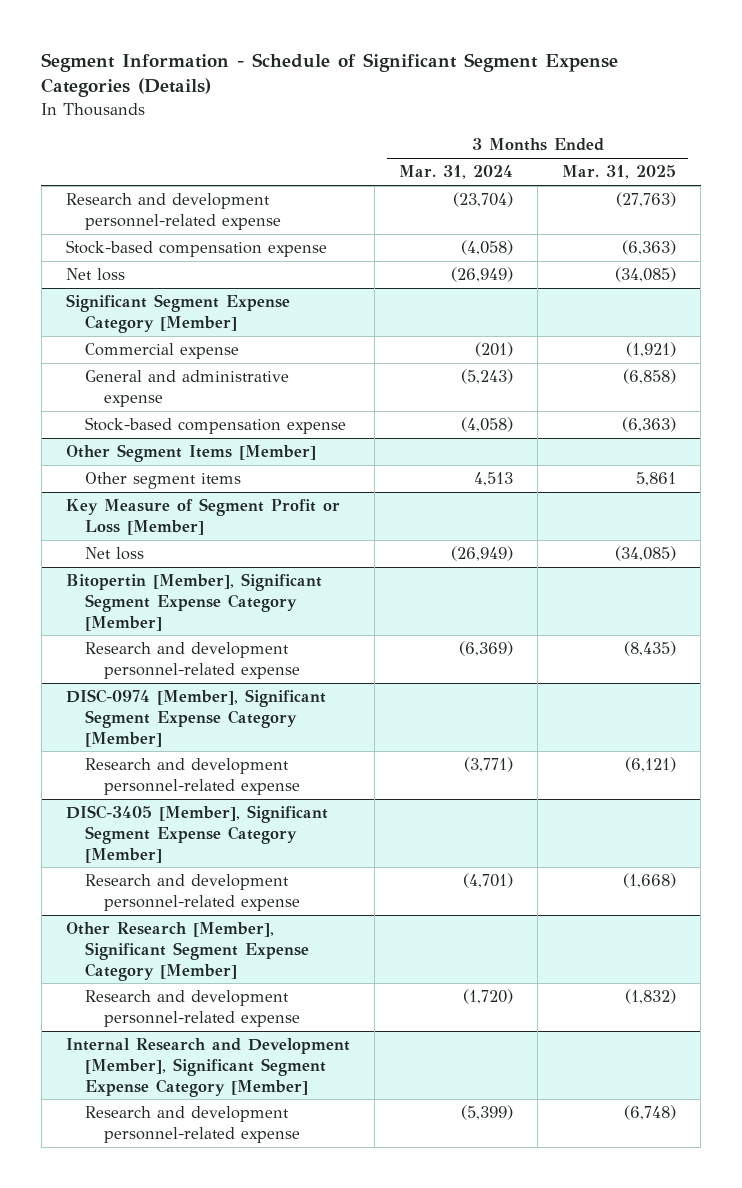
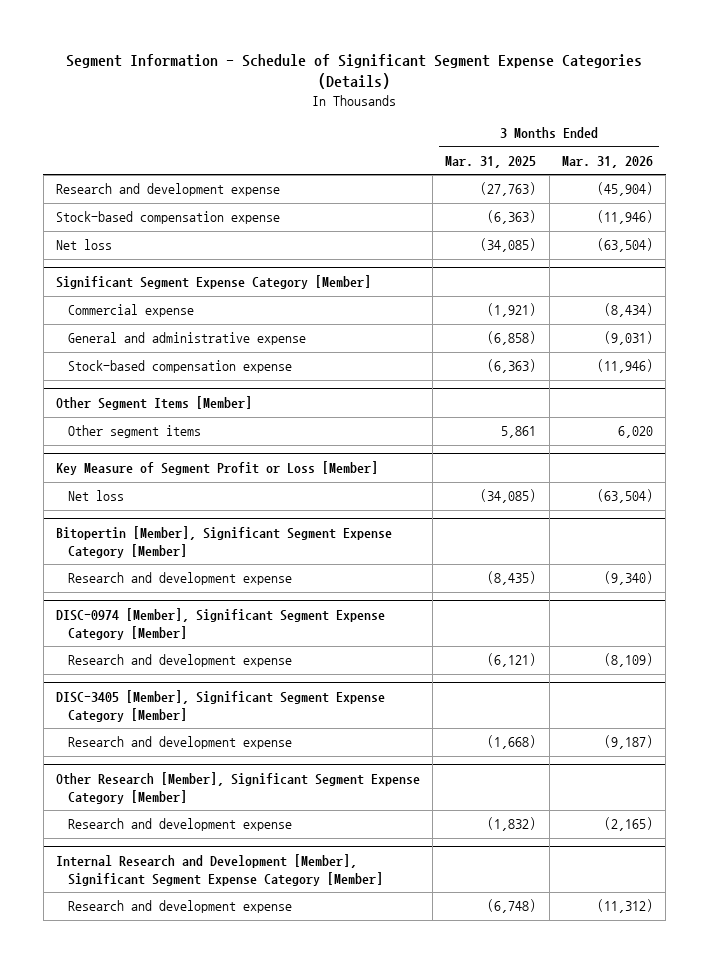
- | 3 Months Ended Mar. 31, 2024 | 3 Months Ended Mar. 31, 2025
+ | 3 Months Ended Mar. 31, 2025 | 3 Months Ended Mar. 31, 2026
- Research and development personnel-related expense | (23,704) | (27,763)
+ Research and development expense | (27,763) | (45,904)
@ Bitopertin [Member], Significant Segment Expense Category [Member]
- Research and development personnel-related expense | (6,369) | (8,435)
+ Research and development expense | (8,435) | (9,340)
@ DISC-0974 [Member], Significant Segment Expense Category [Member]
- Research and development personnel-related expense | (3,771) | (6,121)
+ Research and development expense | (6,121) | (8,109)
@ DISC-3405 [Member], Significant Segment Expense Category [Member]
- Research and development personnel-related expense | (4,701) | (1,668)
+ Research and development expense | (1,668) | (9,187)
@ Other Research [Member], Significant Segment Expense Category [Member]
- Research and development personnel-related expense | (1,720) | (1,832)
+ Research and development expense | (1,832) | (2,165)
@ Internal Research and Development [Member], Significant Segment Expense Category [Member]
- Research and development personnel-related expense | (5,399) | (6,748)
+ Research and development expense | (6,748) | (11,312)

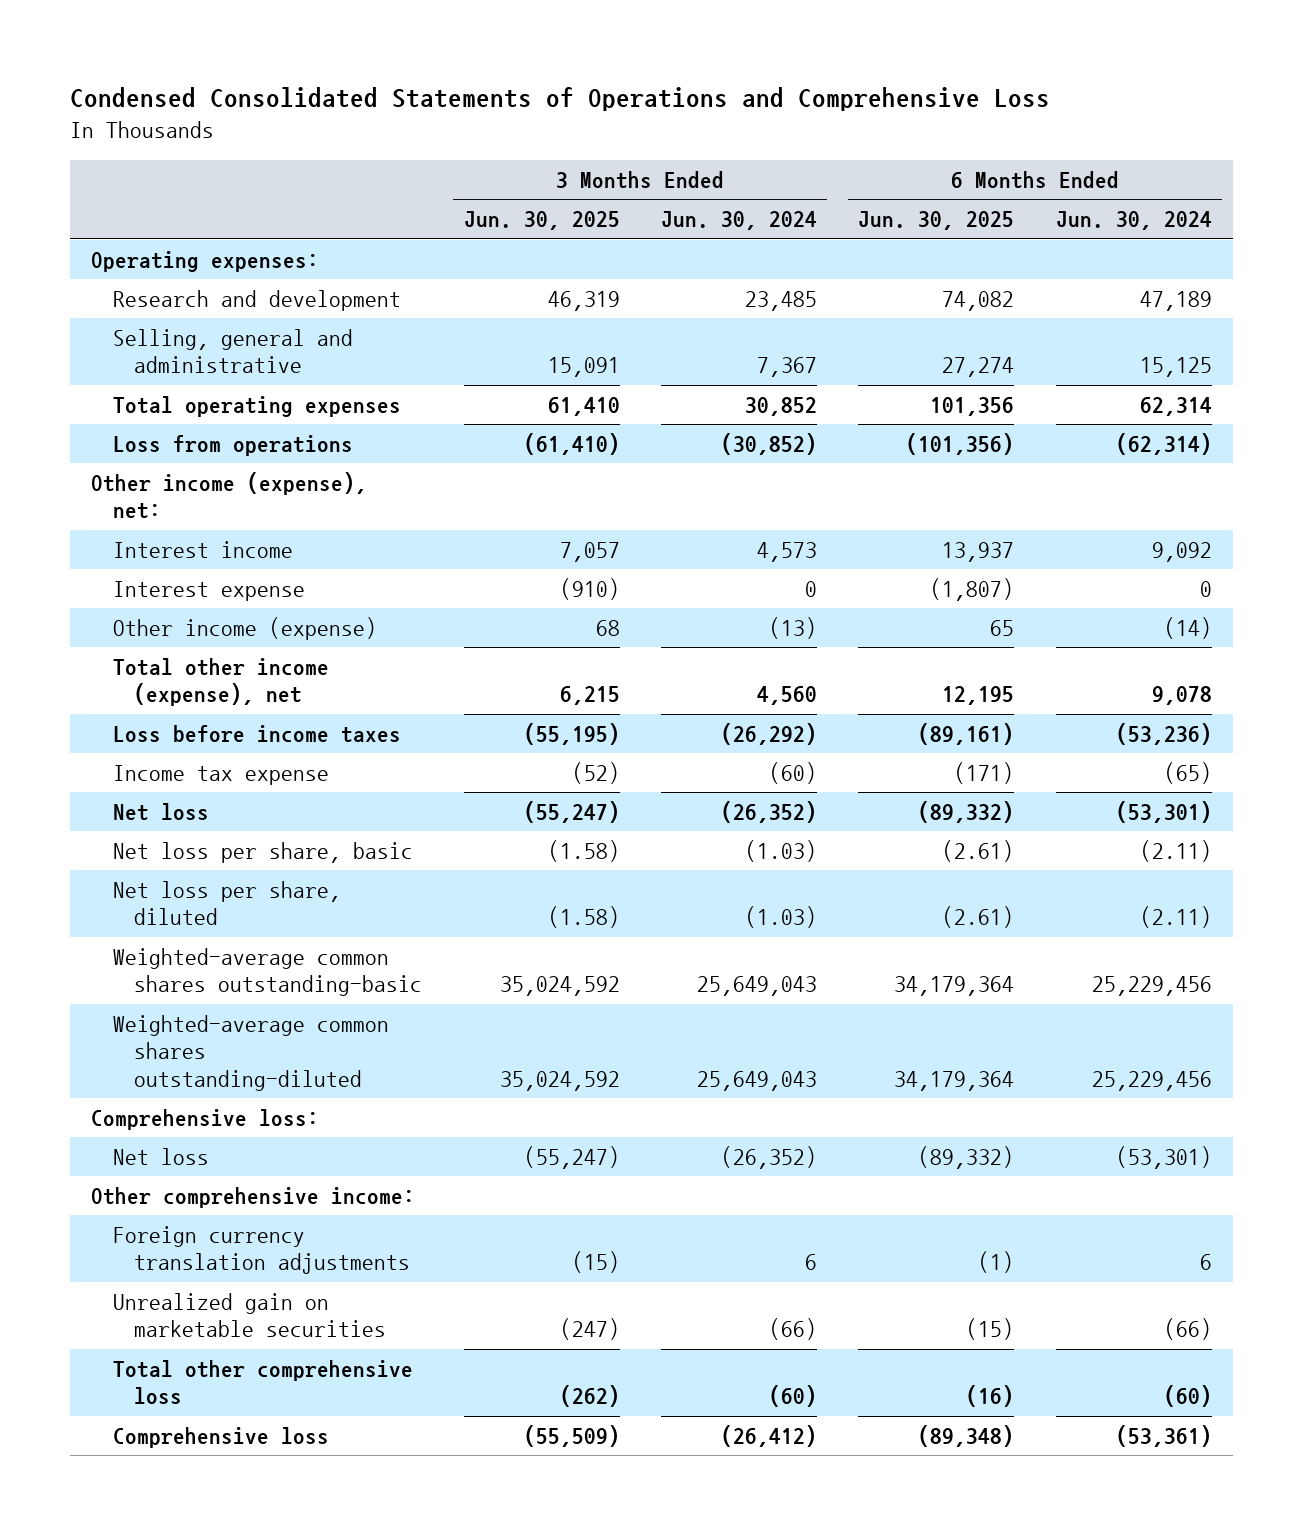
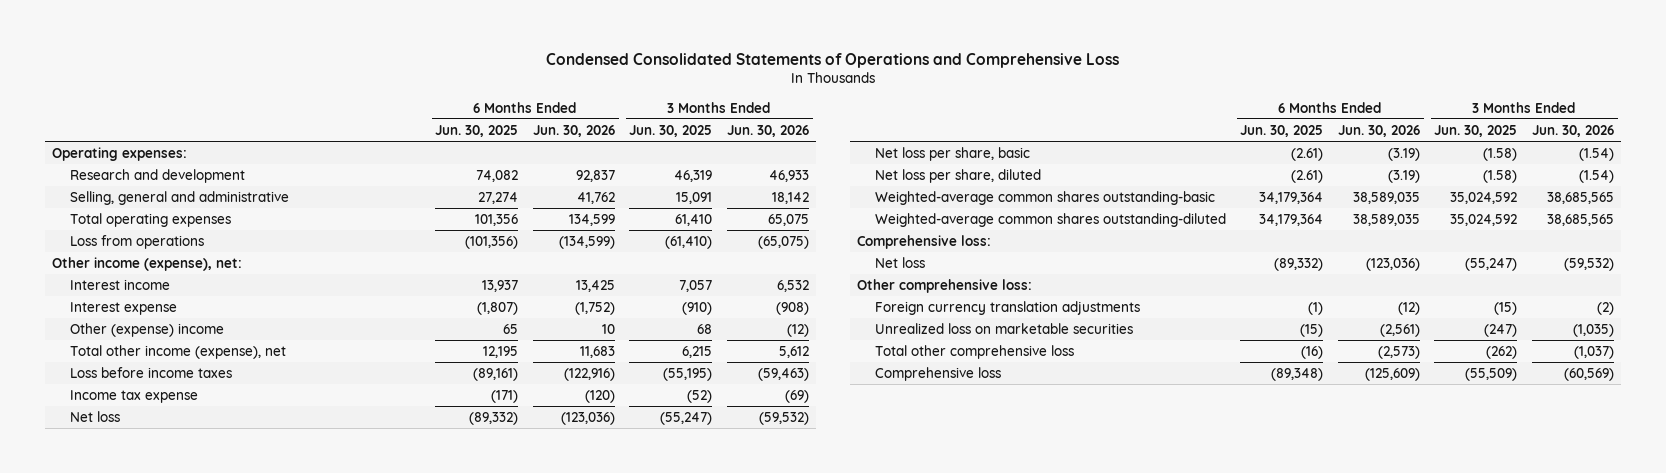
- | 3 Months Ended Jun. 30, 2025 | 3 Months Ended Jun. 30, 2024 | 6 Months Ended Jun. 30, 2025 | 6 Months Ended Jun. 30, 2024
+ | 6 Months Ended Jun. 30, 2025 | 6 Months Ended Jun. 30, 2026 | 3 Months Ended Jun. 30, 2025 | 3 Months Ended Jun. 30, 2026
- Other income (expense) | 68 | (13) | 65 | (14)
+ Other (expense) income | 65 | 10 | 68 | (12)
- Other comprehensive income:
+ Other comprehensive loss:
- Unrealized gain on marketable securities | (247) | (66) | (15) | (66)
+ Unrealized loss on marketable securities | (15) | (2,561) | (247) | (1,035)

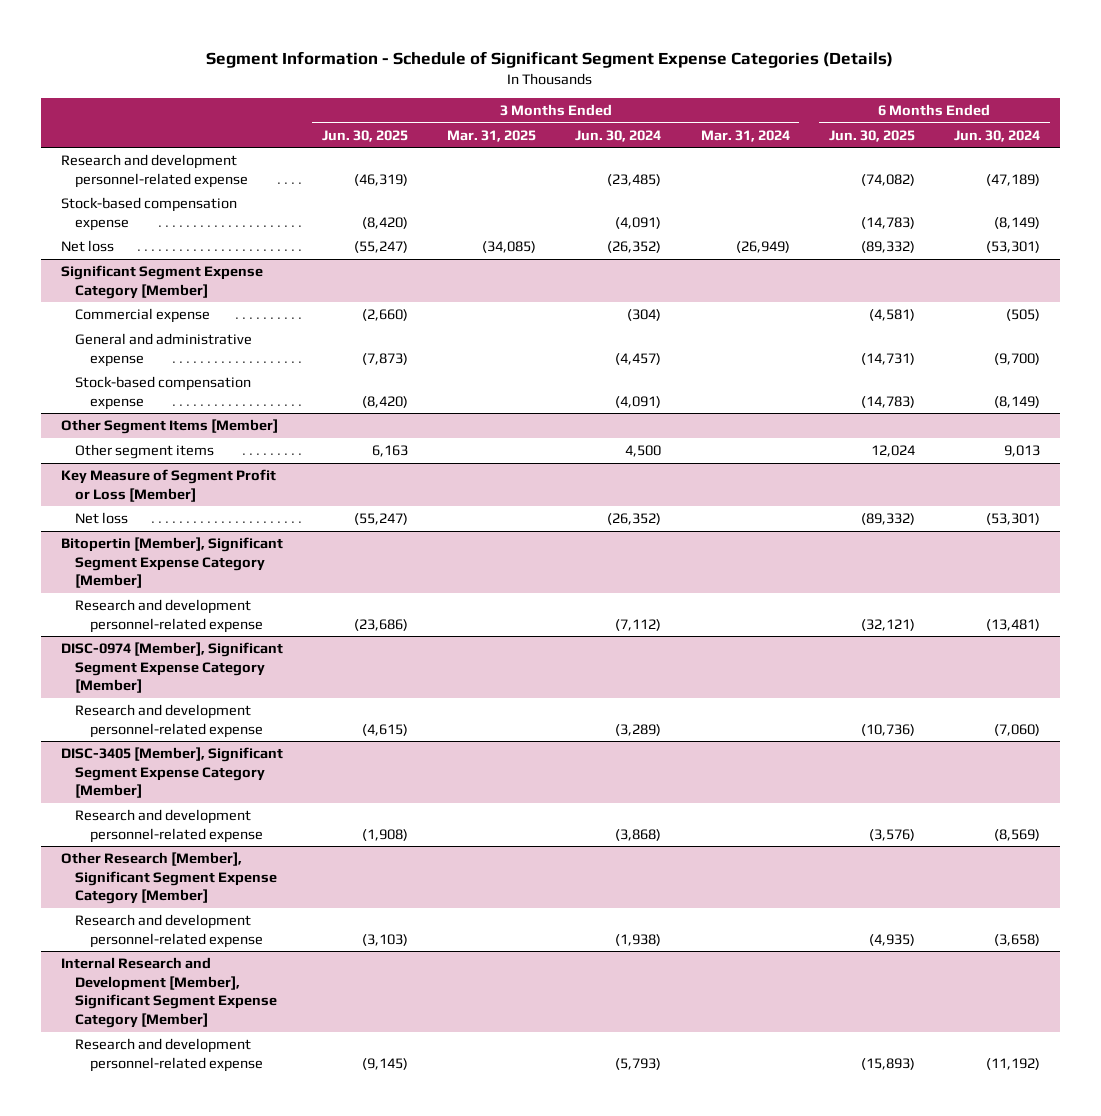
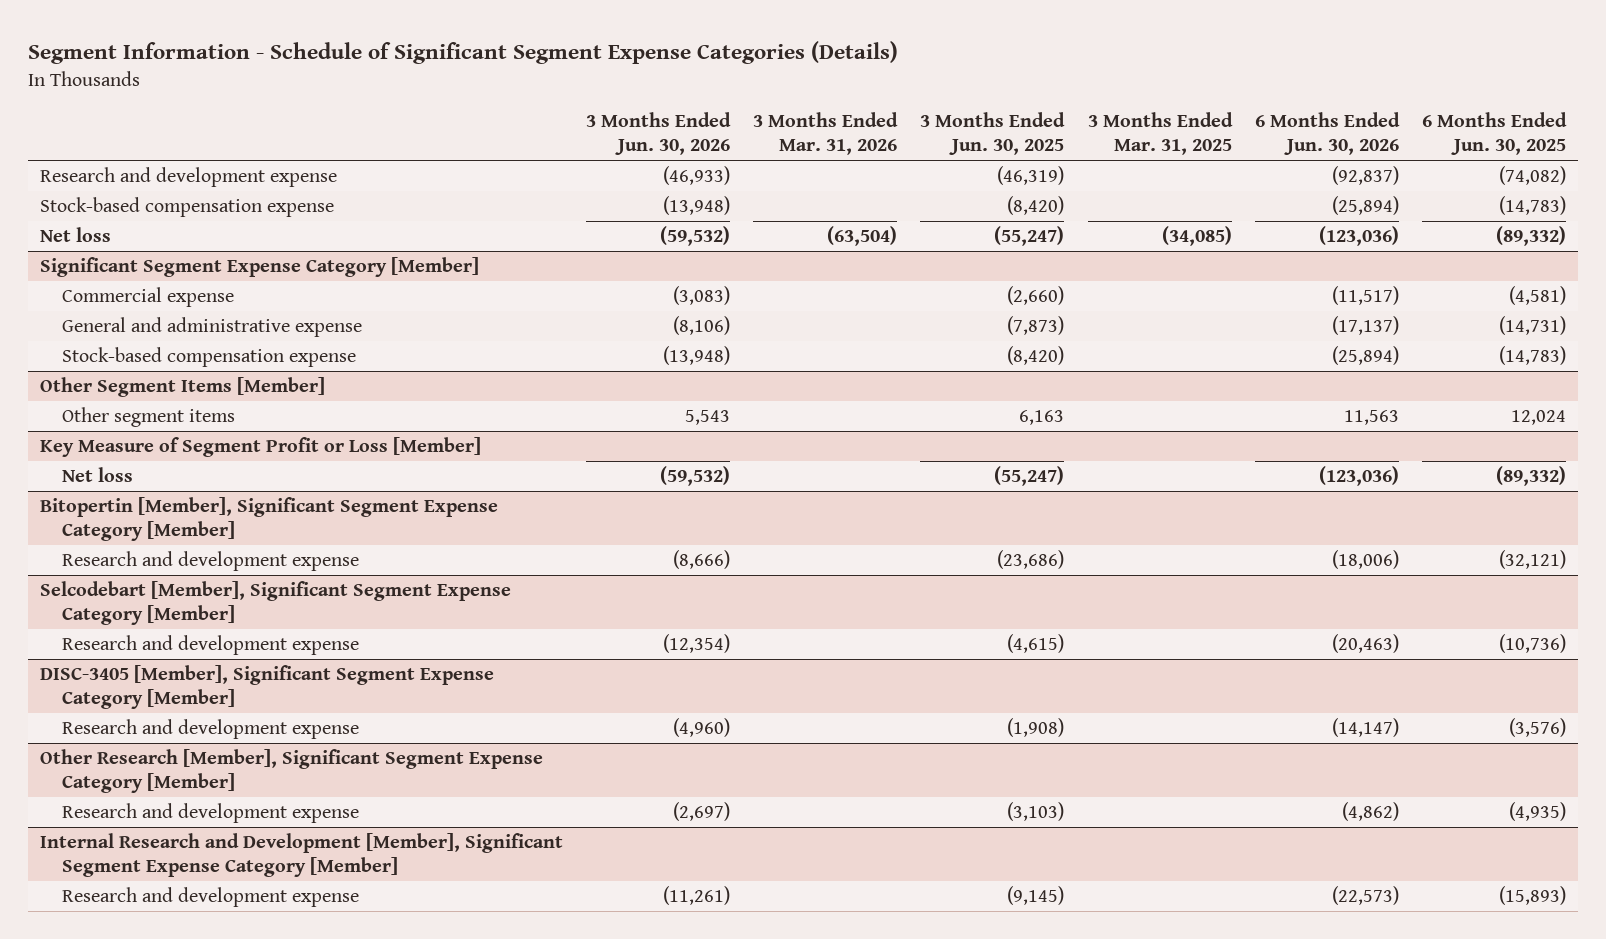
- | 3 Months Ended Jun. 30, 2025 | 3 Months Ended Mar. 31, 2025 | 3 Months Ended Jun. 30, 2024 | 3 Months Ended Mar. 31, 2024 | 6 Months Ended Jun. 30, 2025 | 6 Months Ended Jun. 30, 2024
+ | 3 Months Ended Jun. 30, 2026 | 3 Months Ended Mar. 31, 2026 | 3 Months Ended Jun. 30, 2025 | 3 Months Ended Mar. 31, 2025 | 6 Months Ended Jun. 30, 2026 | 6 Months Ended Jun. 30, 2025
- Research and development personnel-related expense | (46,319) | | (23,485) | | (74,082) | (47,189)
+ Research and development expense | (46,933) | | (46,319) | | (92,837) | (74,082)
@ Bitopertin [Member], Significant Segment Expense Category [Member]
- Research and development personnel-related expense | (23,686) | | (7,112) | | (32,121) | (13,481)
- DISC-0974 [Member], Significant Segment Expense Category [Member]
- Research and development personnel-related expense | (4,615) | | (3,289) | | (10,736) | (7,060)
@ Bitopertin [Member], Significant Segment Expense Category [Member]
+ Research and development expense | (8,666) | | (23,686) | | (18,006) | (32,121)
+ Selcodebart [Member], Significant Segment Expense Category [Member]
+ Research and development expense | (12,354) | | (4,615) | | (20,463) | (10,736)
@ DISC-3405 [Member], Significant Segment Expense Category [Member]
- Research and development personnel-related expense | (1,908) | | (3,868) | | (3,576) | (8,569)
+ Research and development expense | (4,960) | | (1,908) | | (14,147) | (3,576)
@ Other Research [Member], Significant Segment Expense Category [Member]
- Research and development personnel-related expense | (3,103) | | (1,938) | | (4,935) | (3,658)
+ Research and development expense | (2,697) | | (3,103) | | (4,862) | (4,935)
@ Internal Research and Development [Member], Significant Segment Expense Category [Member]
- Research and development personnel-related expense | (9,145) | | (5,793) | | (15,893) | (11,192)
+ Research and development expense | (11,261) | | (9,145) | | (22,573) | (15,893)

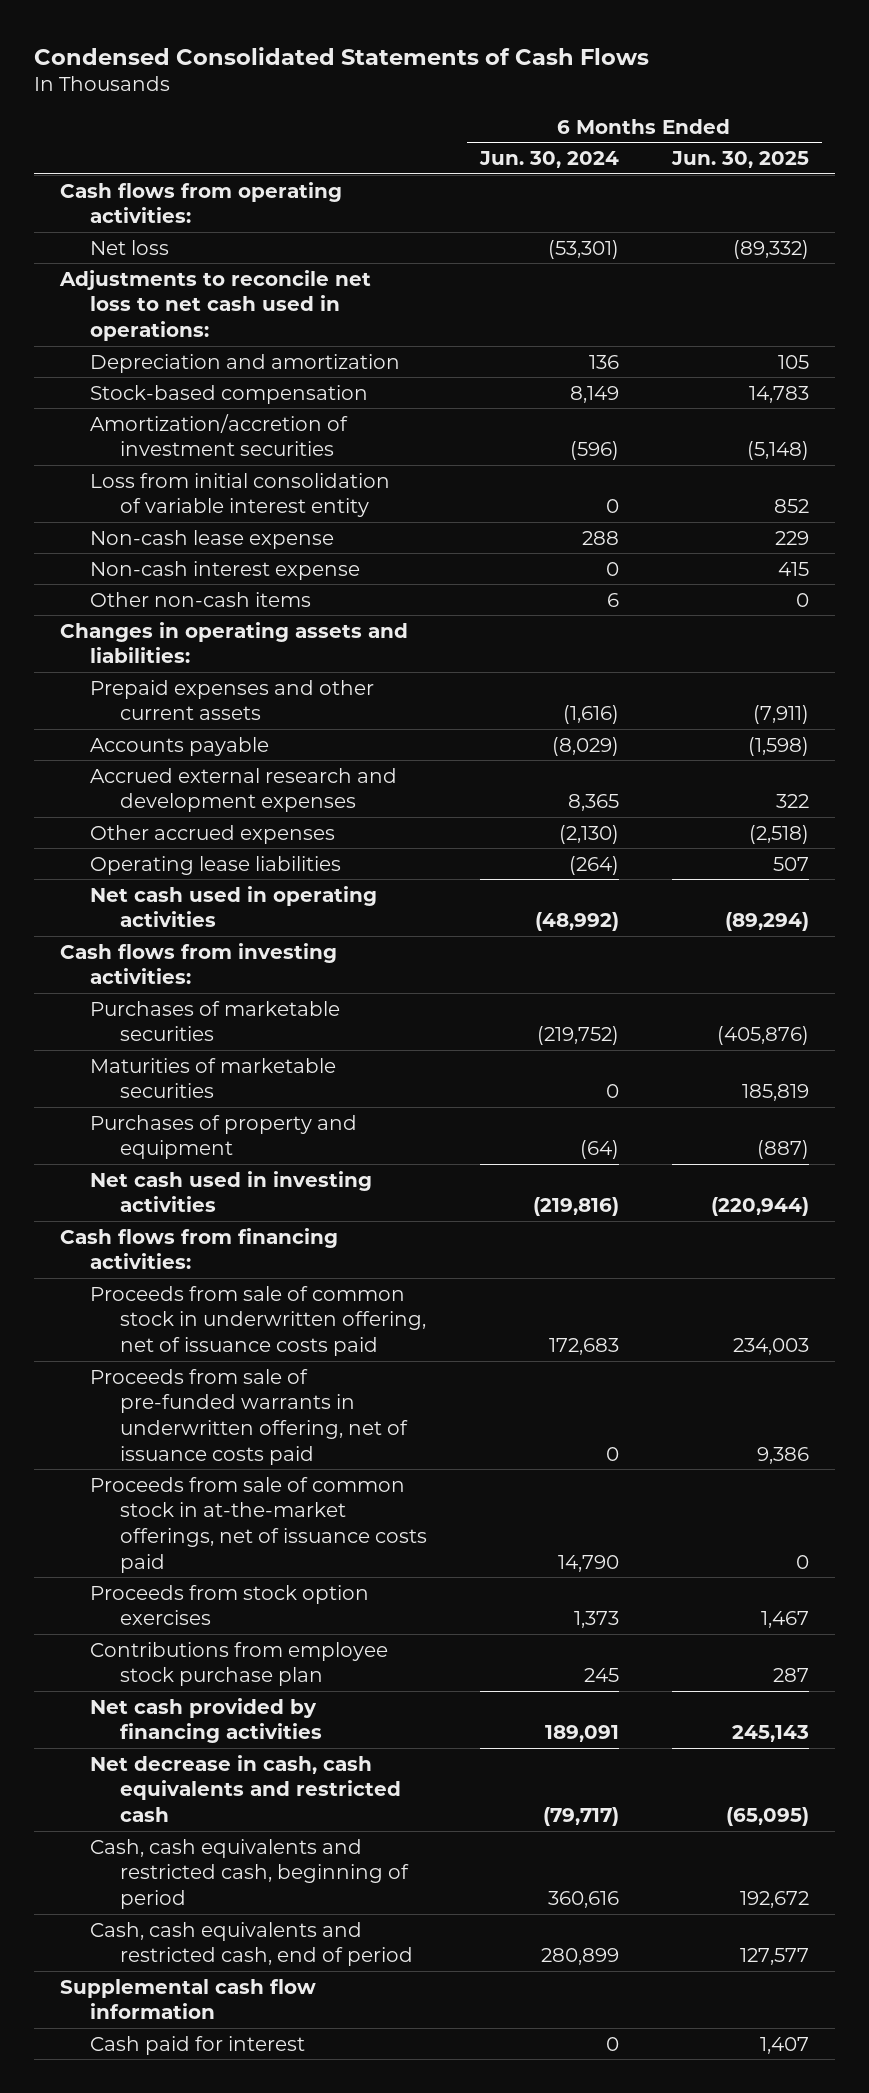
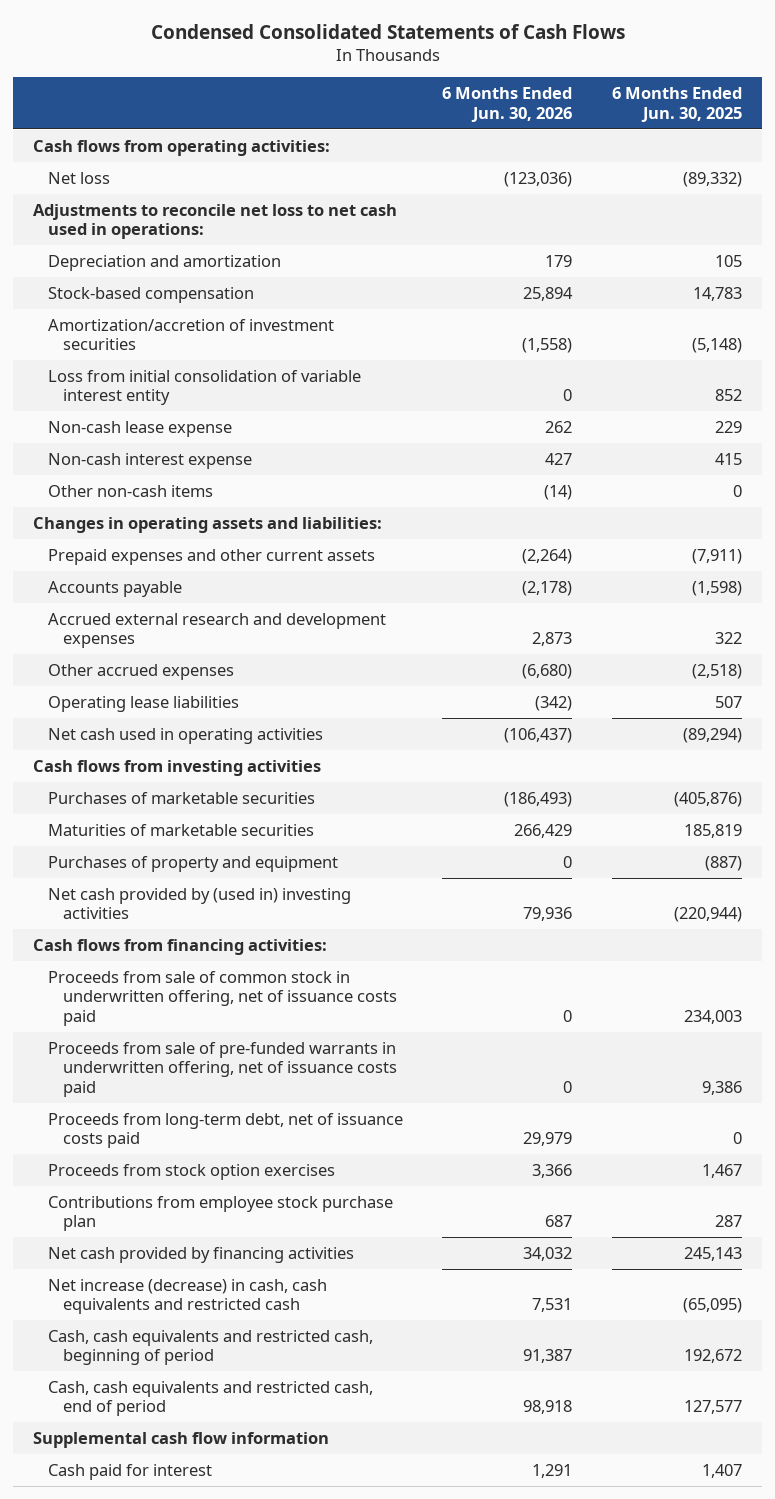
- | 6 Months Ended Jun. 30, 2024 | 6 Months Ended Jun. 30, 2025
+ | 6 Months Ended Jun. 30, 2026 | 6 Months Ended Jun. 30, 2025
- Cash flows from investing activities:
+ Cash flows from investing activities
- Net cash used in investing activities | (219,816) | (220,944)
+ Net cash provided by (used in) investing activities | 79,936 | (220,944)
- Proceeds from sale of common stock in at-the-market offerings, net of issuance costs paid | 14,790 | 0
+ Proceeds from long-term debt, net of issuance costs paid | 29,979 | 0
- Net decrease in cash, cash equivalents and restricted cash | (79,717) | (65,095)
+ Net increase (decrease) in cash, cash equivalents and restricted cash | 7,531 | (65,095)

